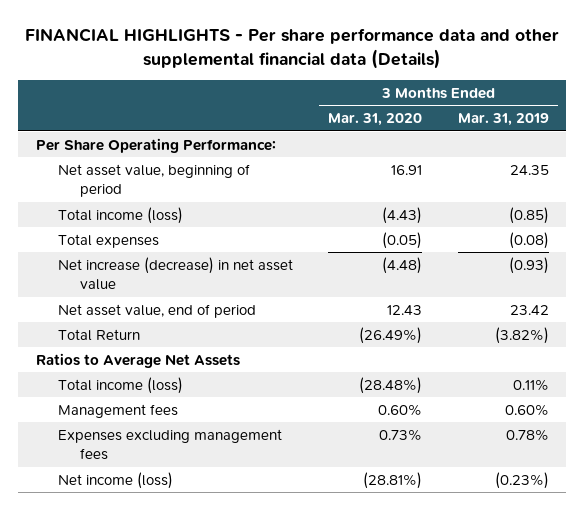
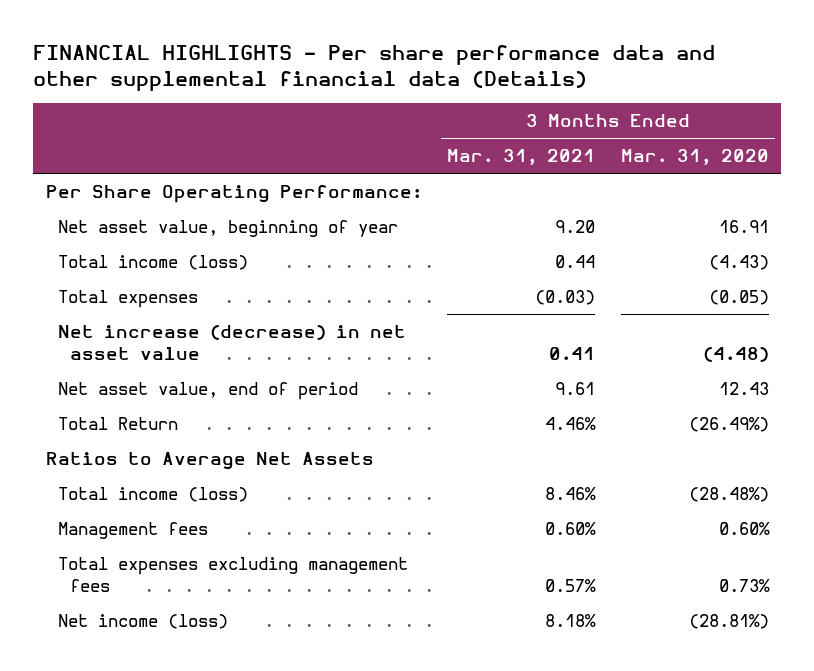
- | 3 Months Ended Mar. 31, 2020 | 3 Months Ended Mar. 31, 2019
+ | 3 Months Ended Mar. 31, 2021 | 3 Months Ended Mar. 31, 2020
- Net asset value, beginning of period | 16.91 | 24.35
+ Net asset value, beginning of year | 9.20 | 16.91
- Expenses excluding management fees | 0.73% | 0.78%
+ Total expenses excluding management fees | 0.57% | 0.73%

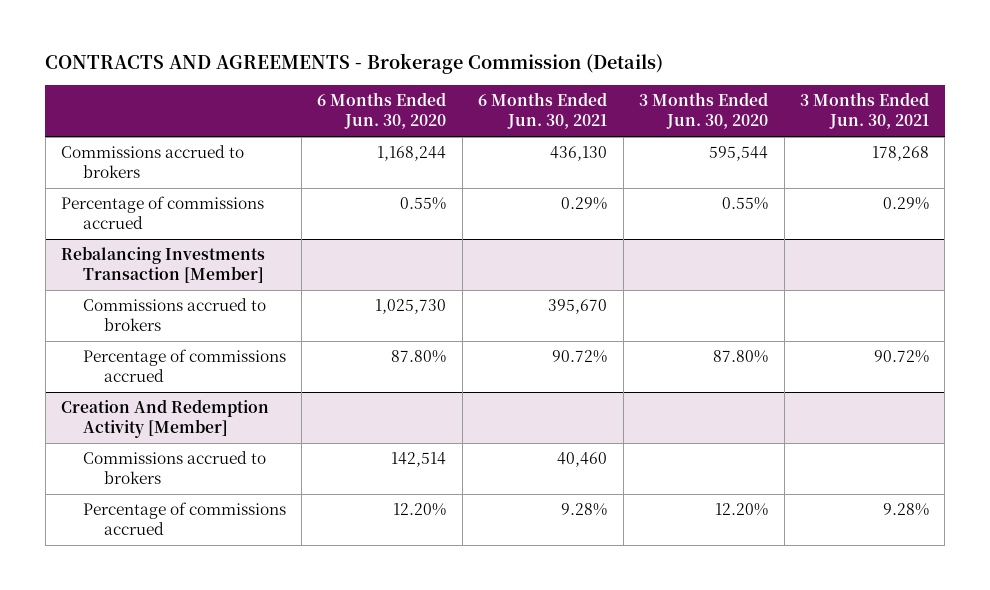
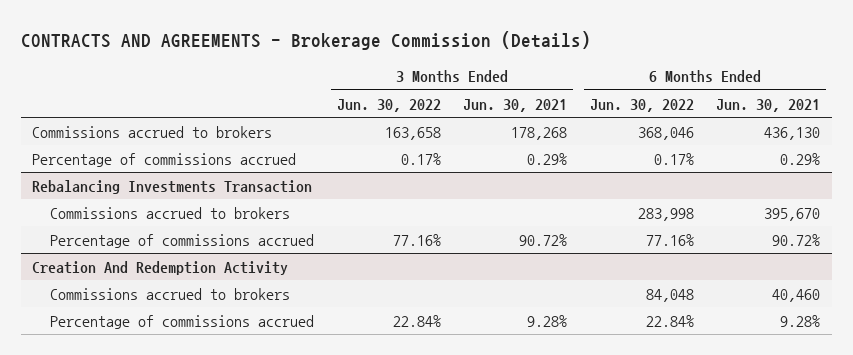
- | 6 Months Ended Jun. 30, 2020 | 6 Months Ended Jun. 30, 2021 | 3 Months Ended Jun. 30, 2020 | 3 Months Ended Jun. 30, 2021
+ | 3 Months Ended Jun. 30, 2022 | 3 Months Ended Jun. 30, 2021 | 6 Months Ended Jun. 30, 2022 | 6 Months Ended Jun. 30, 2021
- Rebalancing Investments Transaction [Member]
+ Rebalancing Investments Transaction
- Creation And Redemption Activity [Member]
+ Creation And Redemption Activity

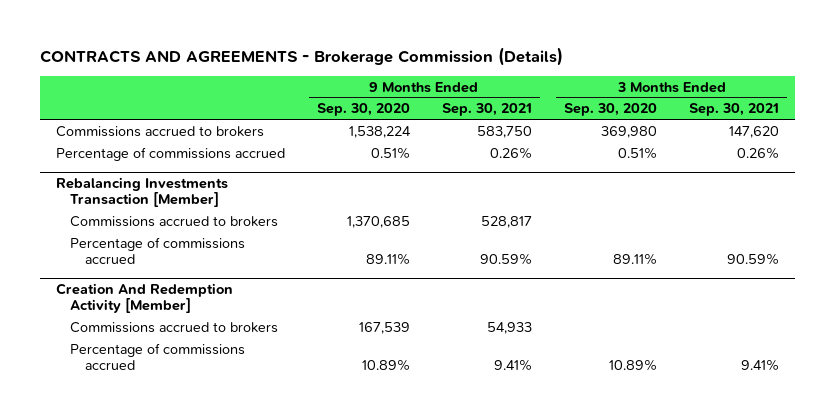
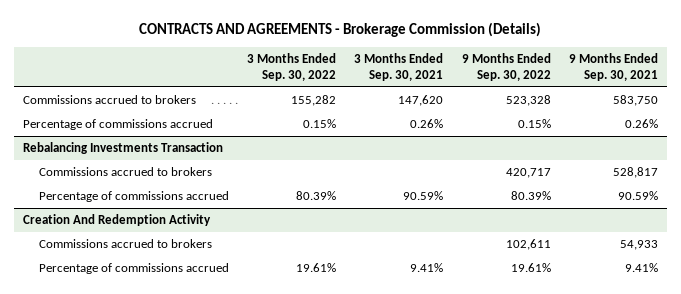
- | 9 Months Ended Sep. 30, 2020 | 9 Months Ended Sep. 30, 2021 | 3 Months Ended Sep. 30, 2020 | 3 Months Ended Sep. 30, 2021
+ | 3 Months Ended Sep. 30, 2022 | 3 Months Ended Sep. 30, 2021 | 9 Months Ended Sep. 30, 2022 | 9 Months Ended Sep. 30, 2021
- Rebalancing Investments Transaction [Member]
+ Rebalancing Investments Transaction
- Creation And Redemption Activity [Member]
+ Creation And Redemption Activity

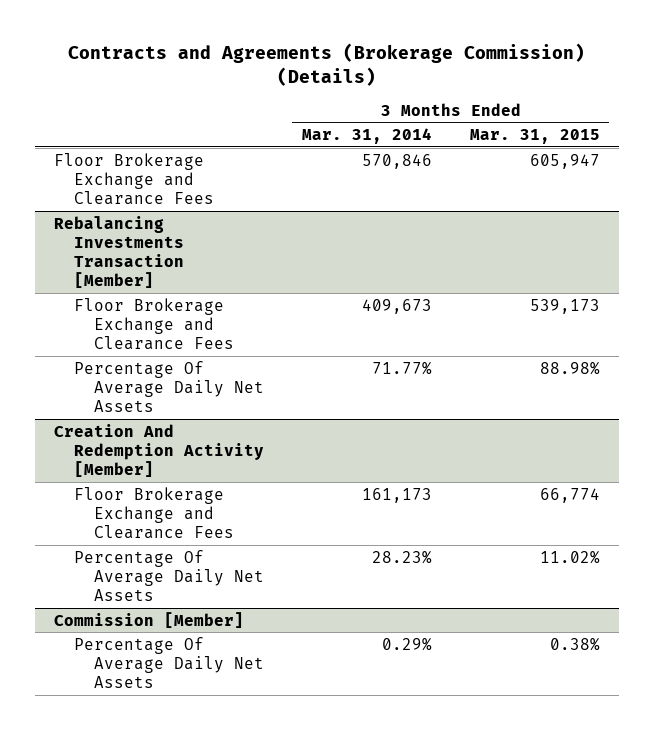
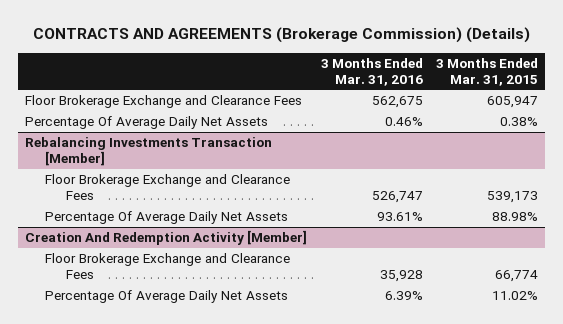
- Contracts and Agreements (Brokerage Commission) (Details)
+ CONTRACTS AND AGREEMENTS (Brokerage Commission) (Details)
- | 3 Months Ended Mar. 31, 2014 | 3 Months Ended Mar. 31, 2015
+ | 3 Months Ended Mar. 31, 2016 | 3 Months Ended Mar. 31, 2015
+ Percentage Of Average Daily Net Assets | 0.46% | 0.38%
- Commission [Member]
- Percentage Of Average Daily Net Assets | 0.29% | 0.38%

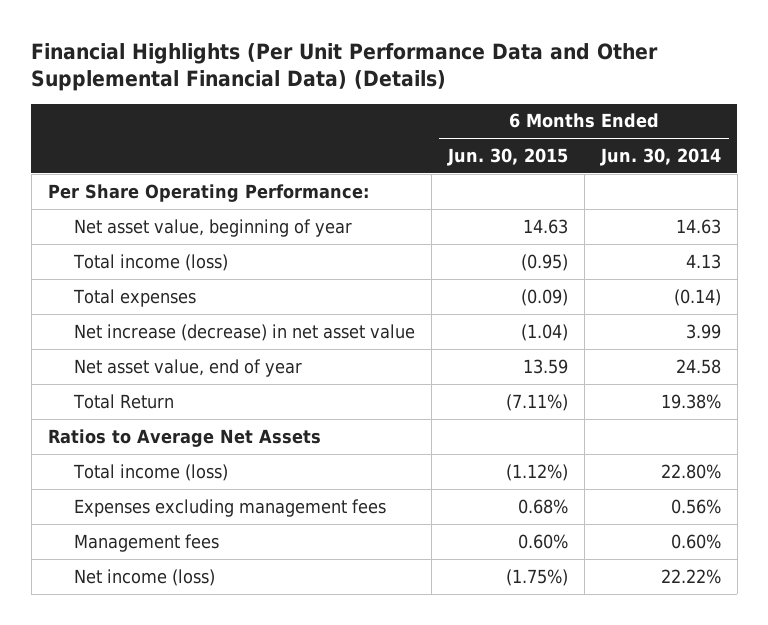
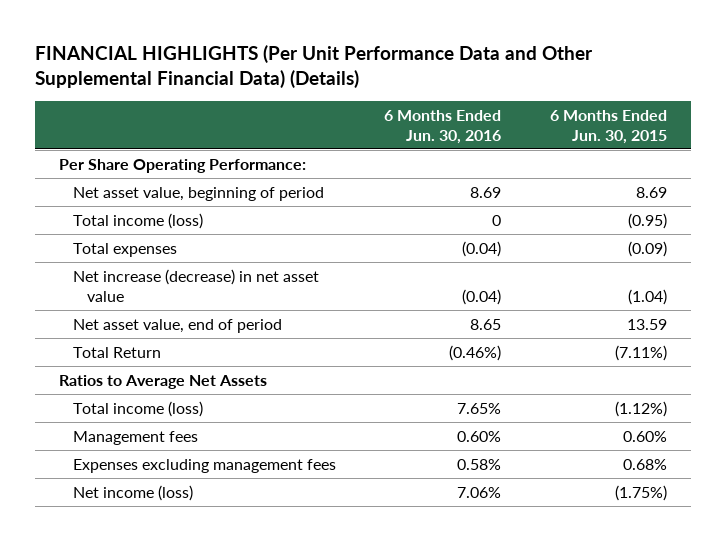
- Financial Highlights (Per Unit Performance Data and Other Supplemental Financial Data) (Details)
+ FINANCIAL HIGHLIGHTS (Per Unit Performance Data and Other Supplemental Financial Data) (Details)
- | 6 Months Ended Jun. 30, 2015 | 6 Months Ended Jun. 30, 2014
+ | 6 Months Ended Jun. 30, 2016 | 6 Months Ended Jun. 30, 2015
- Net asset value, beginning of year | 14.63 | 14.63
+ Net asset value, beginning of period | 8.69 | 8.69
- Net asset value, end of year | 13.59 | 24.58
+ Net asset value, end of period | 8.65 | 13.59
moved down: Expenses excluding management fees | 0.58% | 0.68%

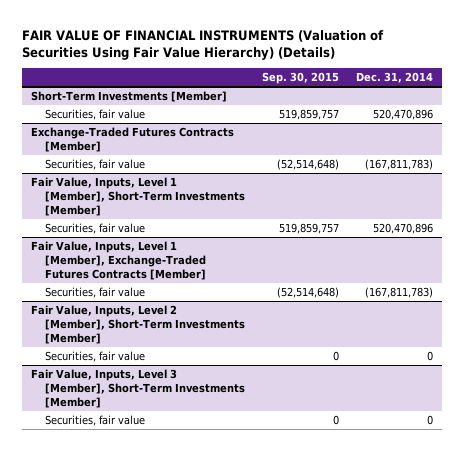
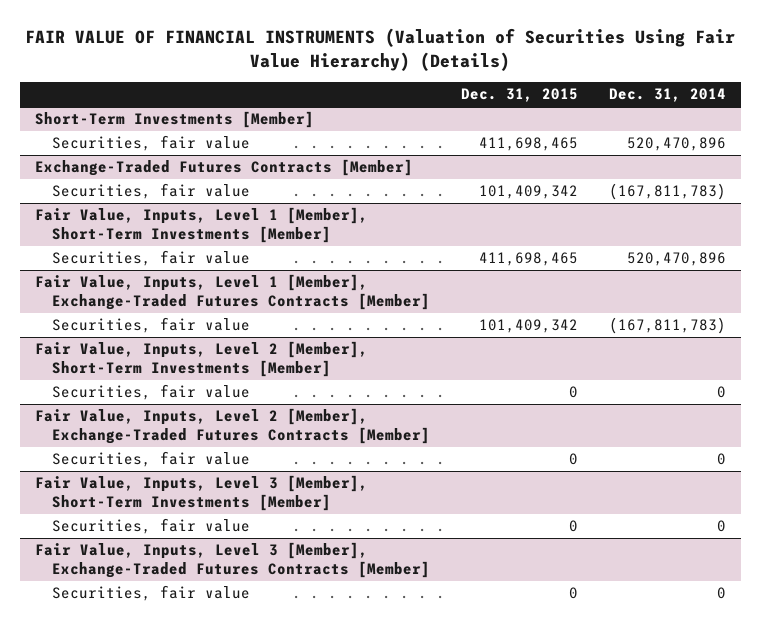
- | Sep. 30, 2015 | Dec. 31, 2014
+ | Dec. 31, 2015 | Dec. 31, 2014
+ Fair Value, Inputs, Level 2 [Member], Exchange-Traded Futures Contracts [Member]
+ Securities, fair value | 0 | 0
+ Fair Value, Inputs, Level 3 [Member], Exchange-Traded Futures Contracts [Member]
+ Securities, fair value | 0 | 0

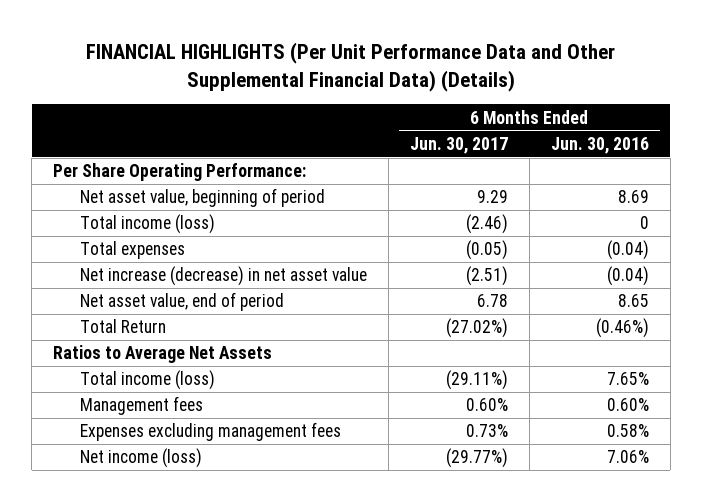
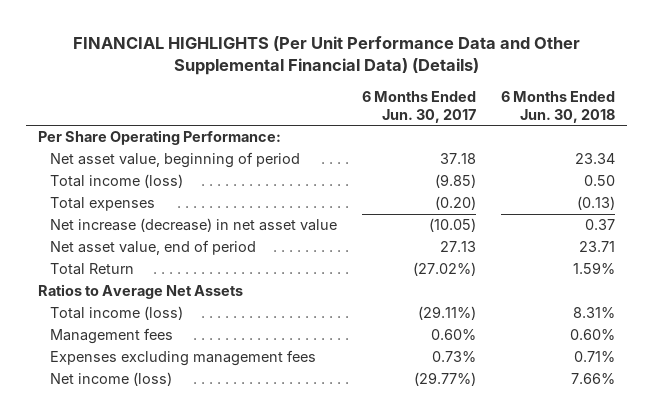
- | 6 Months Ended Jun. 30, 2017 | 6 Months Ended Jun. 30, 2016
+ | 6 Months Ended Jun. 30, 2017 | 6 Months Ended Jun. 30, 2018
- Net asset value, beginning of period | 9.29 | 8.69
- Total income (loss) | (2.46) | 0
- Total expenses | (0.05) | (0.04)
- Net increase (decrease) in net asset value | (2.51) | (0.04)
- Net asset value, end of period | 6.78 | 8.65
+ Net asset value, beginning of period | 37.18 | 23.34
+ Total income (loss) | (9.85) | 0.50
+ Total expenses | (0.20) | (0.13)
+ Net increase (decrease) in net asset value | (10.05) | 0.37
+ Net asset value, end of period | 27.13 | 23.71

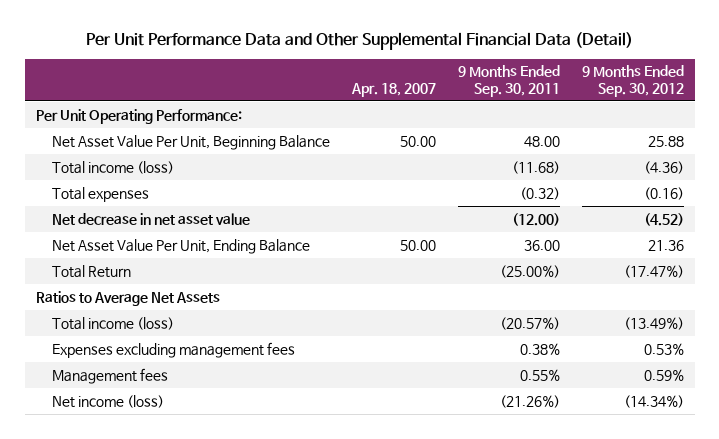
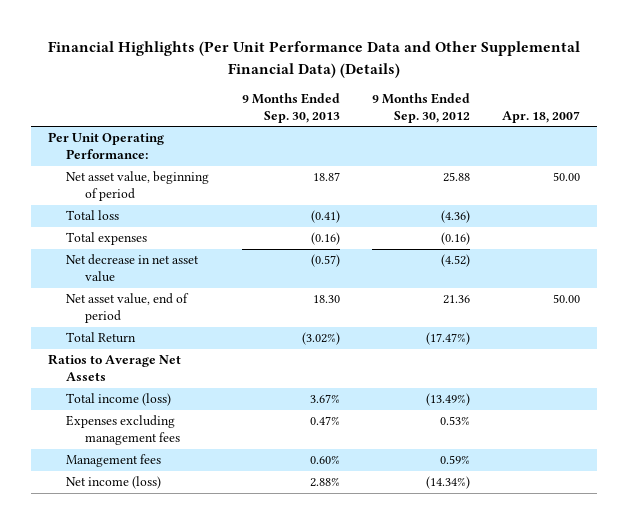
- Per Unit Performance Data and Other Supplemental Financial Data (Detail)
+ Financial Highlights (Per Unit Performance Data and Other Supplemental Financial Data) (Details)
- | Apr. 18, 2007 | 9 Months Ended Sep. 30, 2011 | 9 Months Ended Sep. 30, 2012
+ | 9 Months Ended Sep. 30, 2013 | 9 Months Ended Sep. 30, 2012 | Apr. 18, 2007
- Net Asset Value Per Unit, Beginning Balance | 50.00 | 48.00 | 25.88
- Total income (loss) | | (11.68) | (4.36)
+ Net asset value, beginning of period | 18.87 | 25.88 | 50.00
+ Total loss | (0.41) | (4.36) |
- Net Asset Value Per Unit, Ending Balance | 50.00 | 36.00 | 21.36
+ Net asset value, end of period | 18.30 | 21.36 | 50.00

